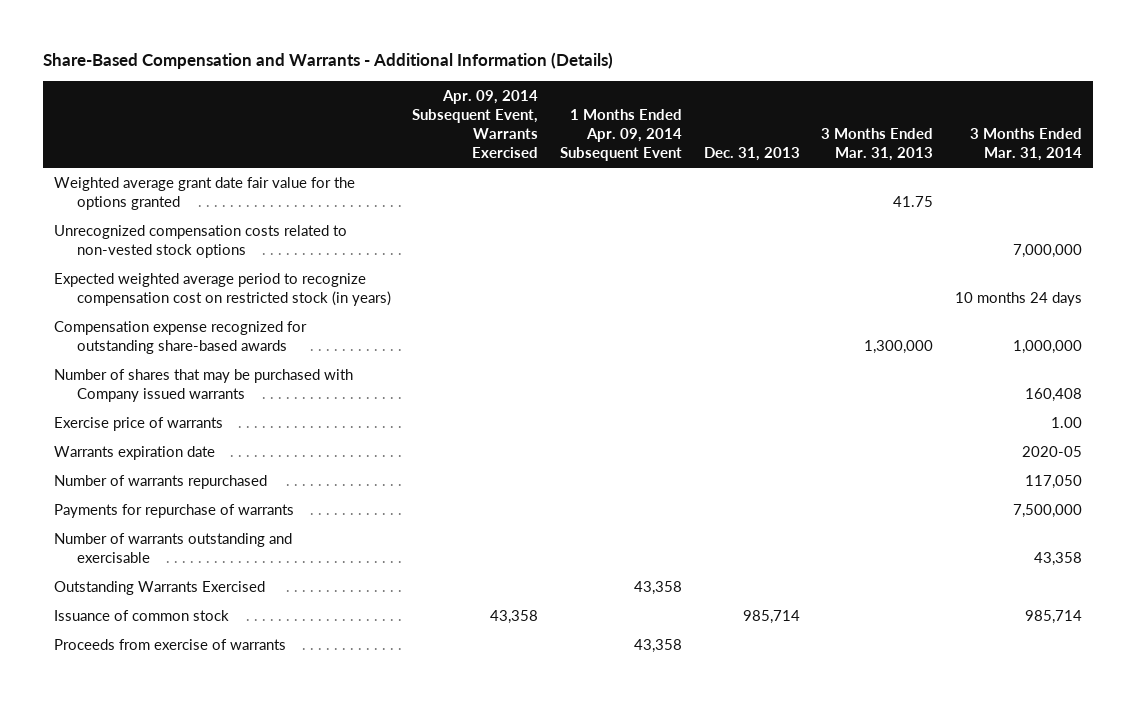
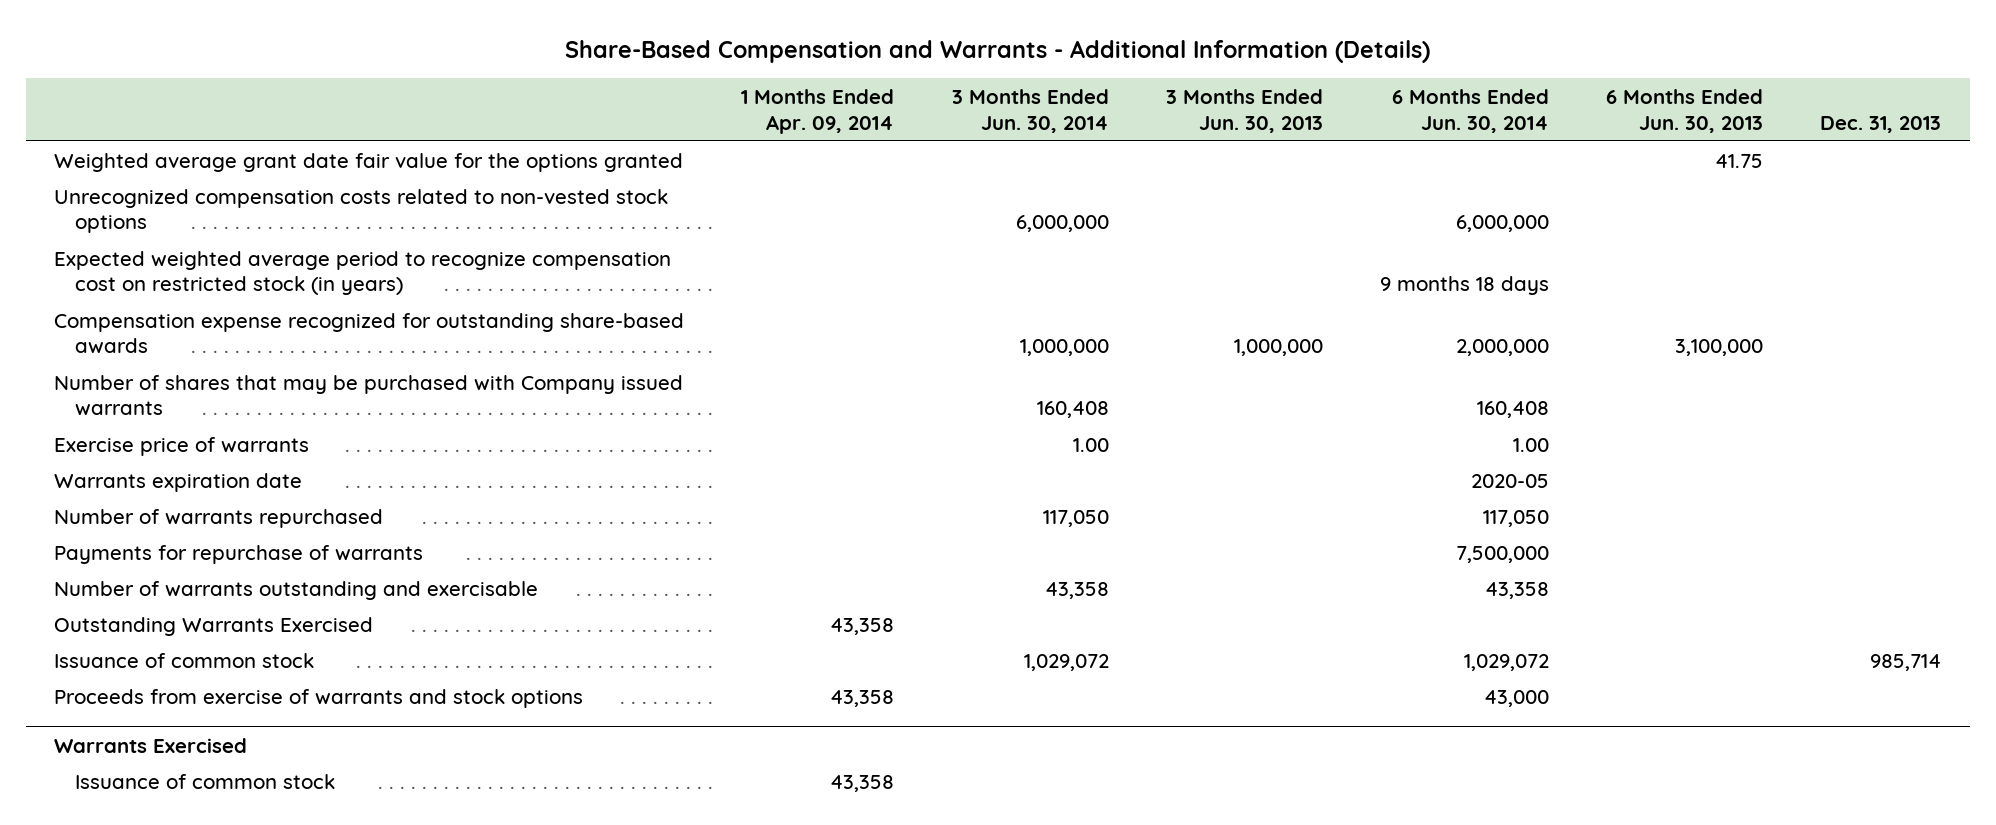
- | Apr. 09, 2014 Subsequent Event, Warrants Exercised | 1 Months Ended Apr. 09, 2014 Subsequent Event | Dec. 31, 2013 | 3 Months Ended Mar. 31, 2013 | 3 Months Ended Mar. 31, 2014
+ | 1 Months Ended Apr. 09, 2014 | 3 Months Ended Jun. 30, 2014 | 3 Months Ended Jun. 30, 2013 | 6 Months Ended Jun. 30, 2014 | 6 Months Ended Jun. 30, 2013 | Dec. 31, 2013
- Proceeds from exercise of warrants | | 43,358 | | |
+ Proceeds from exercise of warrants and stock options | 43,358 | | | 43,000 | |
+ Warrants Exercised
+ Issuance of common stock | 43,358 | | | | |

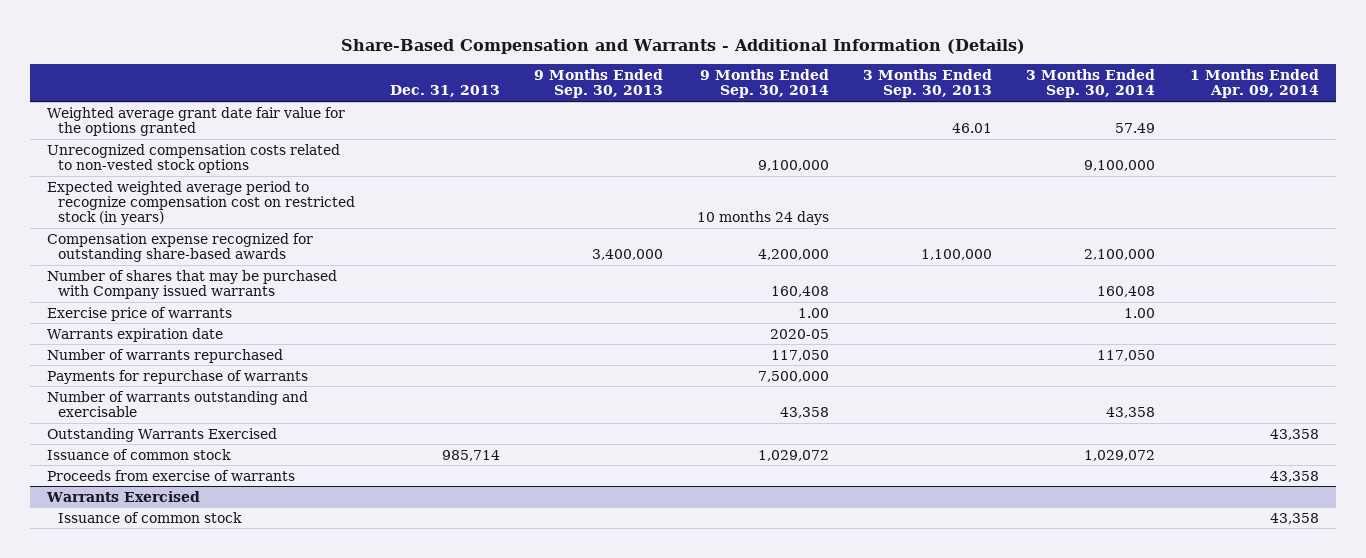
- | 1 Months Ended Apr. 09, 2014 | 3 Months Ended Jun. 30, 2014 | 3 Months Ended Jun. 30, 2013 | 6 Months Ended Jun. 30, 2014 | 6 Months Ended Jun. 30, 2013 | Dec. 31, 2013
+ | Dec. 31, 2013 | 9 Months Ended Sep. 30, 2013 | 9 Months Ended Sep. 30, 2014 | 3 Months Ended Sep. 30, 2013 | 3 Months Ended Sep. 30, 2014 | 1 Months Ended Apr. 09, 2014
- Proceeds from exercise of warrants and stock options | 43,358 | | | 43,000 | |
+ Proceeds from exercise of warrants | | | | | | 43,358

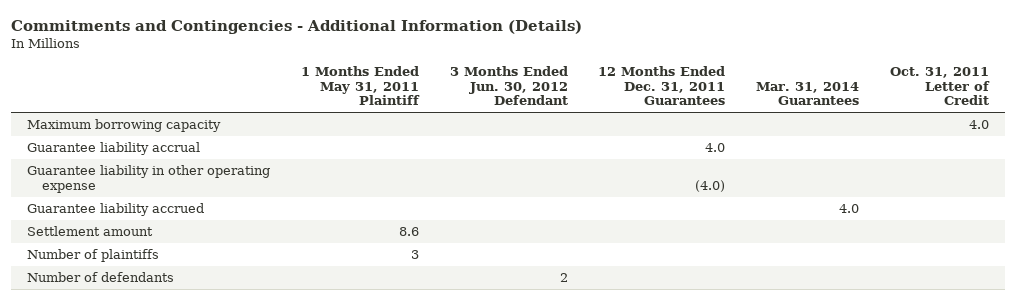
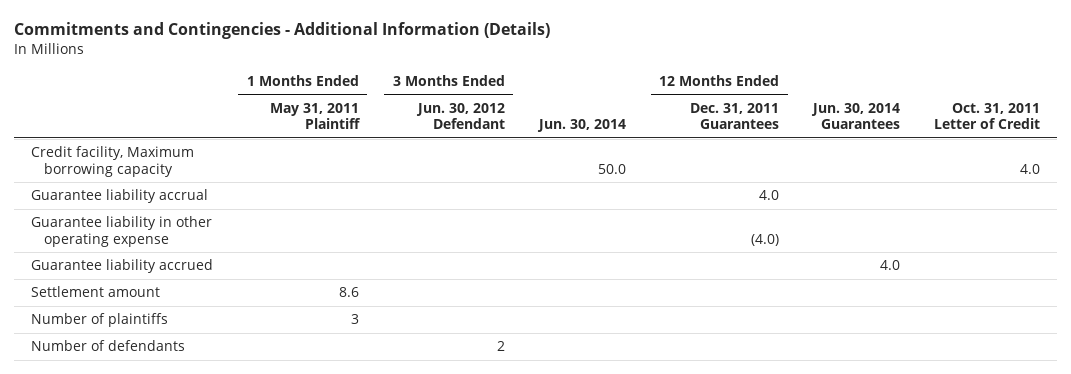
- | 1 Months Ended May 31, 2011 Plaintiff | 3 Months Ended Jun. 30, 2012 Defendant | 12 Months Ended Dec. 31, 2011 Guarantees | Mar. 31, 2014 Guarantees | Oct. 31, 2011 Letter of Credit
+ | 1 Months Ended May 31, 2011 Plaintiff | 3 Months Ended Jun. 30, 2012 Defendant | Jun. 30, 2014 | 12 Months Ended Dec. 31, 2011 Guarantees | Jun. 30, 2014 Guarantees | Oct. 31, 2011 Letter of Credit
- Maximum borrowing capacity | | | | | 4.0
+ Credit facility, Maximum borrowing capacity | | | 50.0 | | | 4.0

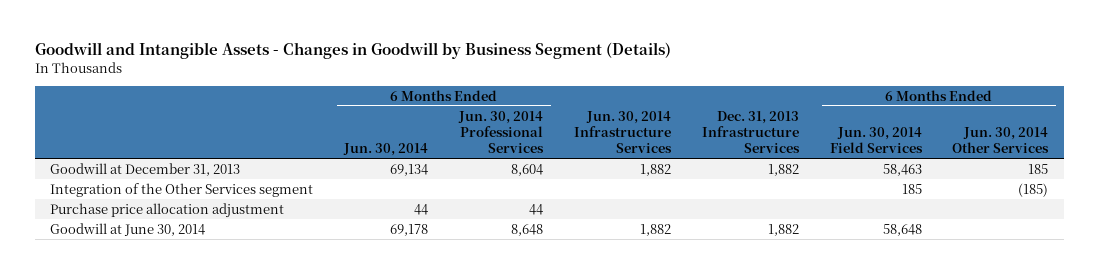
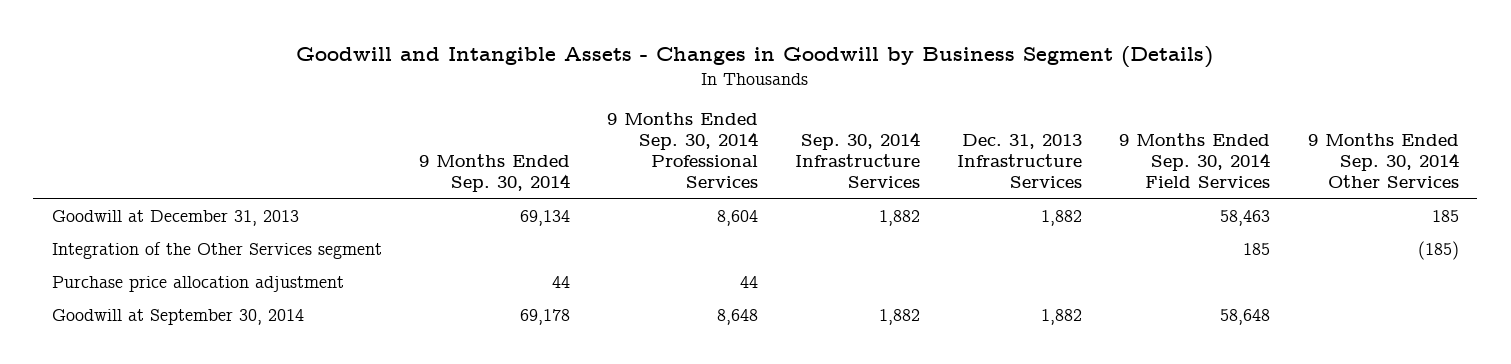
- | 6 Months Ended Jun. 30, 2014 | 6 Months Ended Jun. 30, 2014 Professional Services | Jun. 30, 2014 Infrastructure Services | Dec. 31, 2013 Infrastructure Services | 6 Months Ended Jun. 30, 2014 Field Services | 6 Months Ended Jun. 30, 2014 Other Services
+ | 9 Months Ended Sep. 30, 2014 | 9 Months Ended Sep. 30, 2014 Professional Services | Sep. 30, 2014 Infrastructure Services | Dec. 31, 2013 Infrastructure Services | 9 Months Ended Sep. 30, 2014 Field Services | 9 Months Ended Sep. 30, 2014 Other Services
- Goodwill at June 30, 2014 | 69,178 | 8,648 | 1,882 | 1,882 | 58,648 |
+ Goodwill at September 30, 2014 | 69,178 | 8,648 | 1,882 | 1,882 | 58,648 |

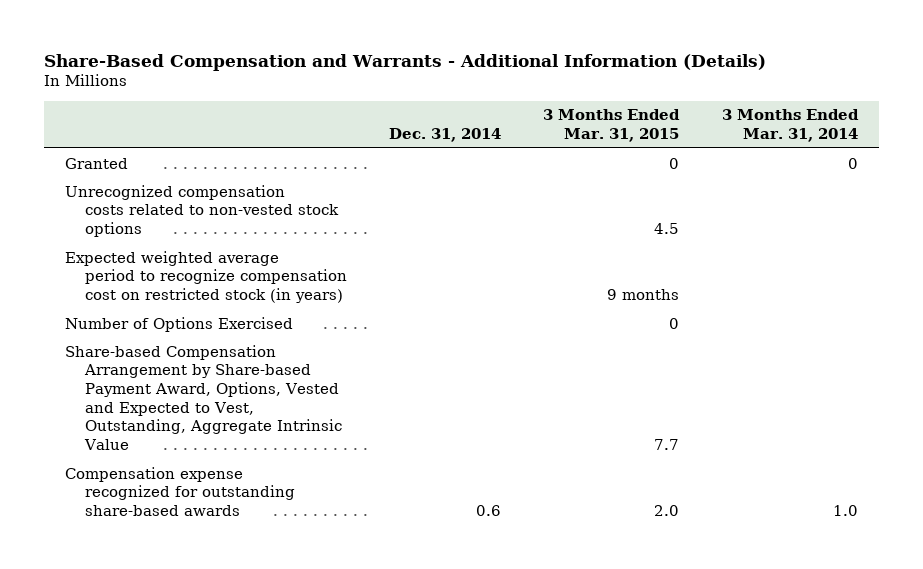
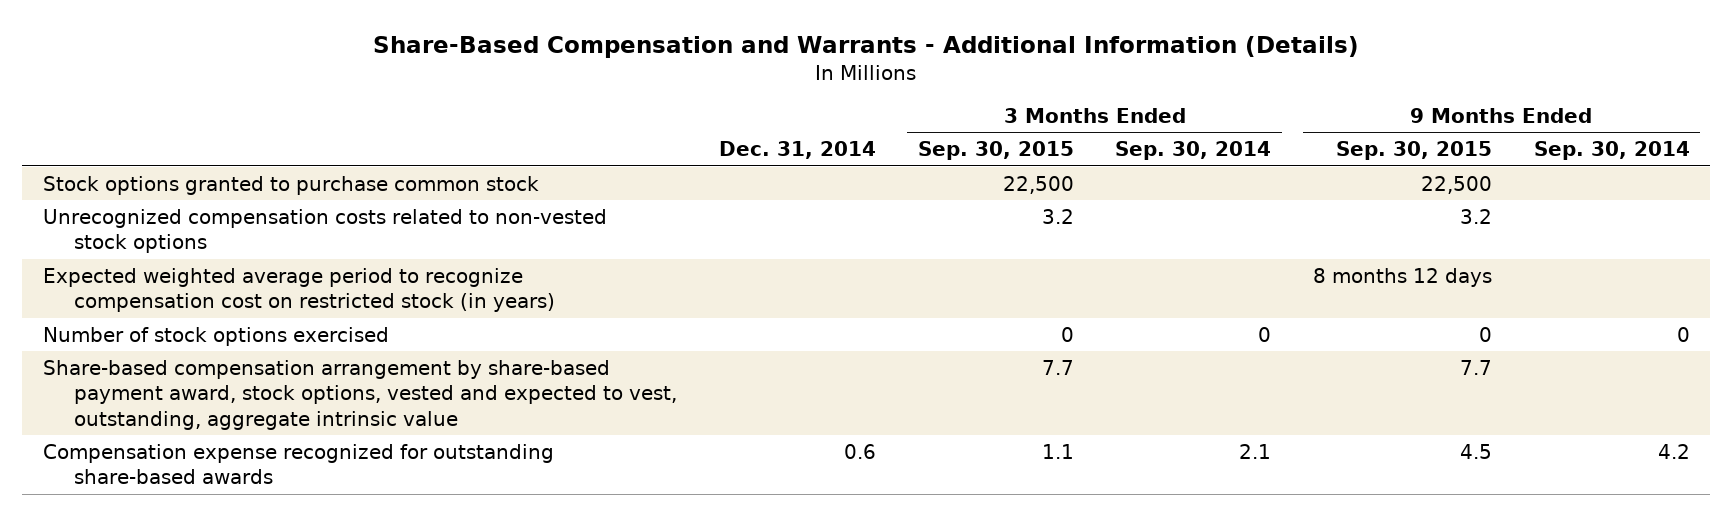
- | Dec. 31, 2014 | 3 Months Ended Mar. 31, 2015 | 3 Months Ended Mar. 31, 2014
+ | Dec. 31, 2014 | 3 Months Ended Sep. 30, 2015 | 3 Months Ended Sep. 30, 2014 | 9 Months Ended Sep. 30, 2015 | 9 Months Ended Sep. 30, 2014
- Granted | | 0 | 0
+ Stock options granted to purchase common stock | | 22,500 | | 22,500 |
- Number of Options Exercised | | 0 |
- Share-based Compensation Arrangement by Share-based Payment Award, Options, Vested and Expected to Vest, Outstanding, Aggregate Intrinsic Value | | 7.7 |
+ Number of stock options exercised | | 0 | 0 | 0 | 0
+ Share-based compensation arrangement by share-based payment award, stock options, vested and expected to vest, outstanding, aggregate intrinsic value | | 7.7 | | 7.7 |

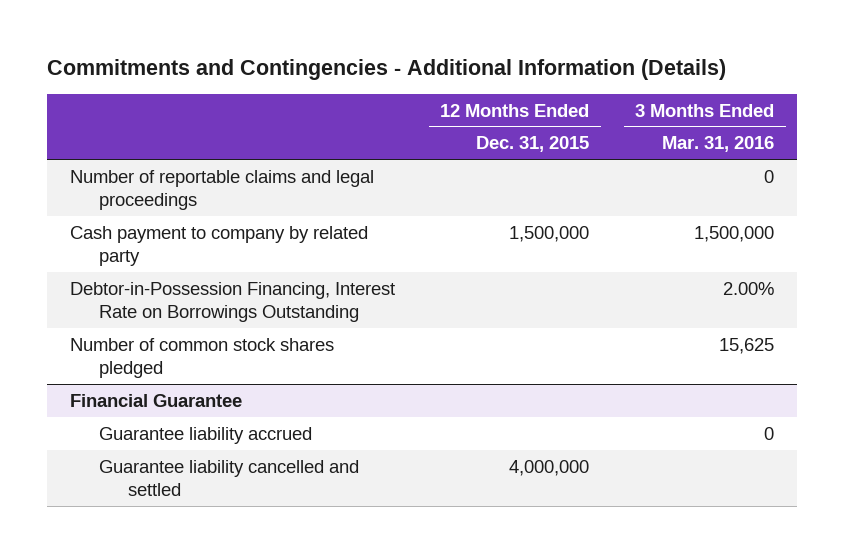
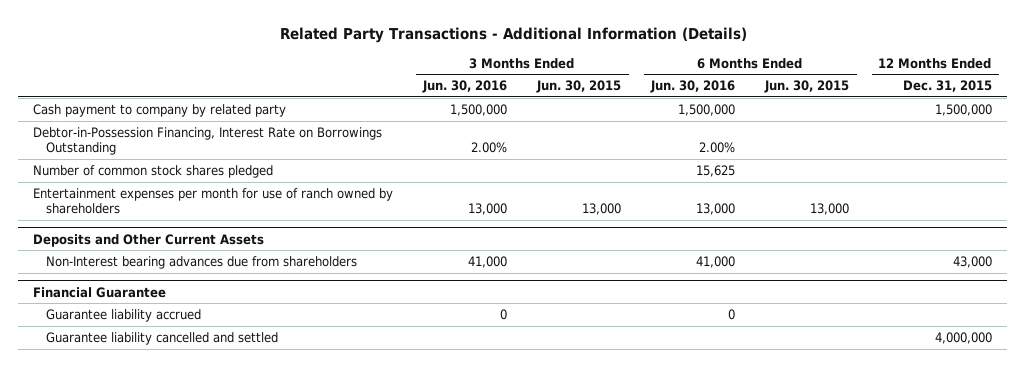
- Commitments and Contingencies - Additional Information (Details)
+ Related Party Transactions - Additional Information (Details)
- | 12 Months Ended Dec. 31, 2015 | 3 Months Ended Mar. 31, 2016
+ | 3 Months Ended Jun. 30, 2016 | 3 Months Ended Jun. 30, 2015 | 6 Months Ended Jun. 30, 2016 | 6 Months Ended Jun. 30, 2015 | 12 Months Ended Dec. 31, 2015
- Number of reportable claims and legal proceedings | | 0
+ Entertainment expenses per month for use of ranch owned by shareholders | 13,000 | 13,000 | 13,000 | 13,000 |
+ Deposits and Other Current Assets
+ Non-Interest bearing advances due from shareholders | 41,000 | | 41,000 | | 43,000

